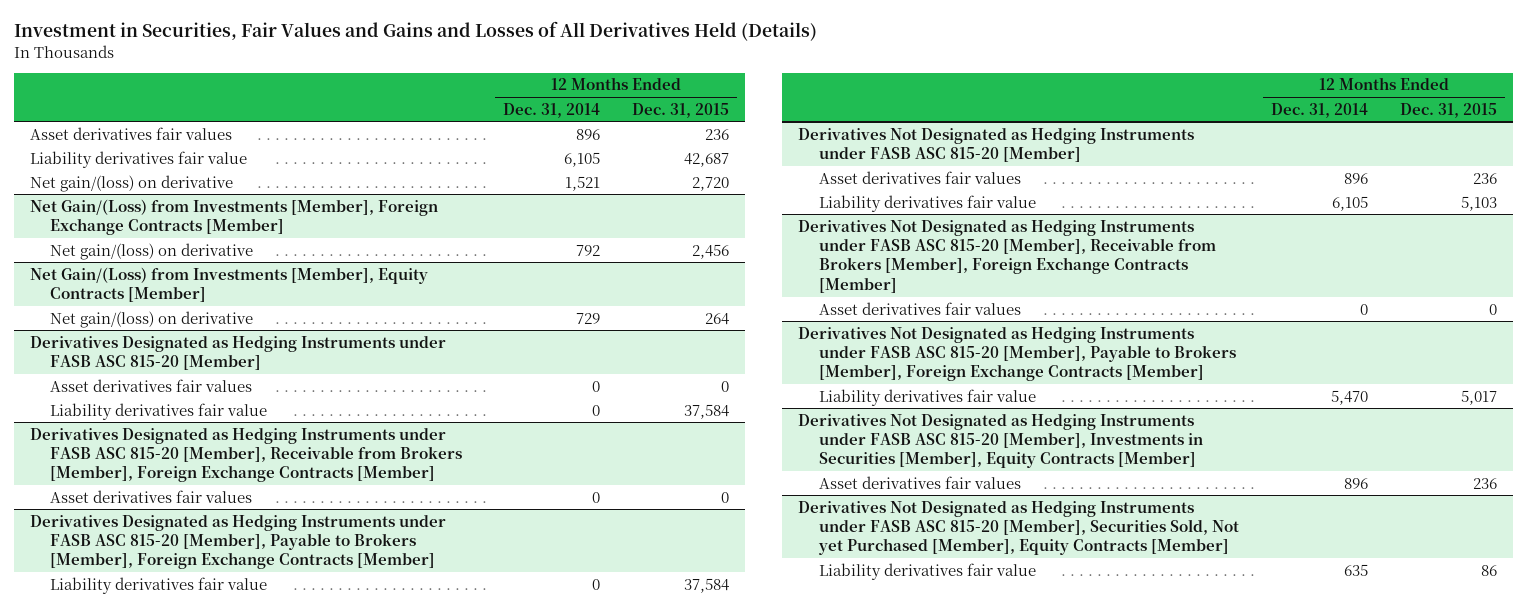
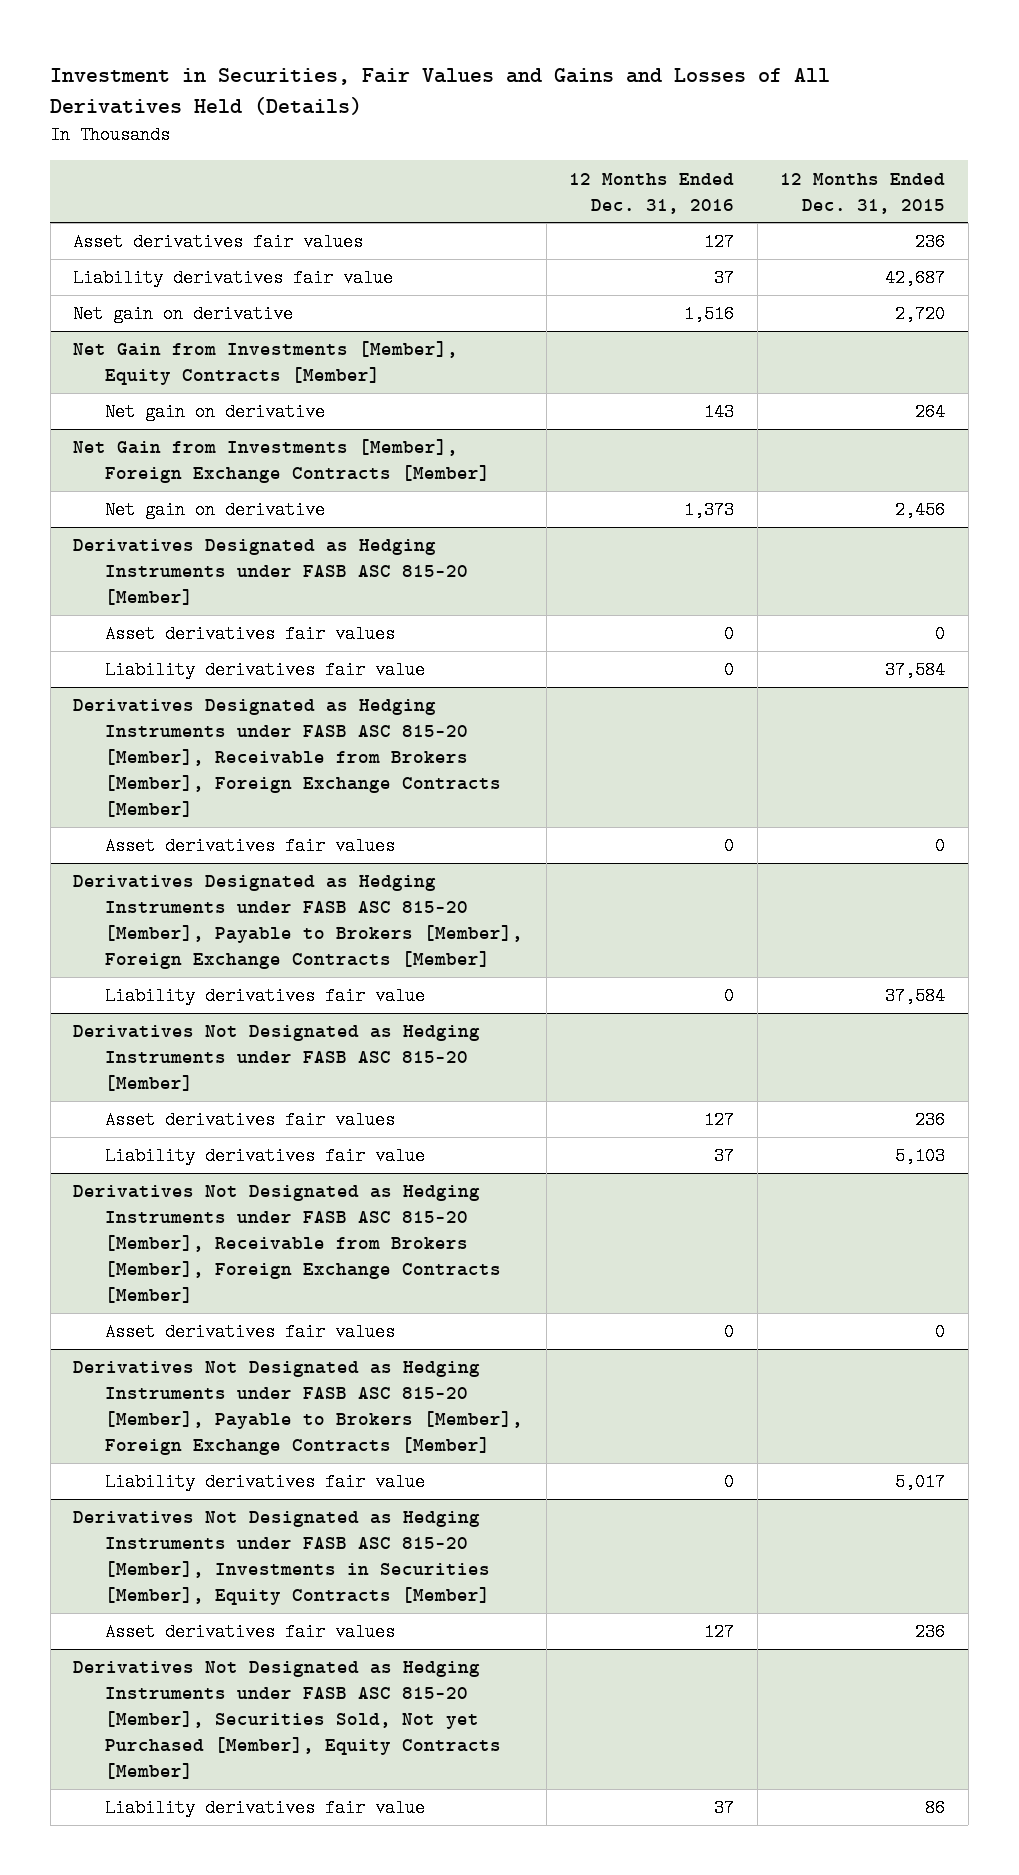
- | 12 Months Ended Dec. 31, 2014 | 12 Months Ended Dec. 31, 2015
+ | 12 Months Ended Dec. 31, 2016 | 12 Months Ended Dec. 31, 2015
- Net gain/(loss) on derivative | 1,521 | 2,720
- Net Gain/(Loss) from Investments [Member], Foreign Exchange Contracts [Member]
- Net gain/(loss) on derivative | 792 | 2,456
- Net Gain/(Loss) from Investments [Member], Equity Contracts [Member]
- Net gain/(loss) on derivative | 729 | 264
+ Net gain on derivative | 1,516 | 2,720
+ Net Gain from Investments [Member], Equity Contracts [Member]
+ Net gain on derivative | 143 | 264
+ Net Gain from Investments [Member], Foreign Exchange Contracts [Member]
+ Net gain on derivative | 1,373 | 2,456

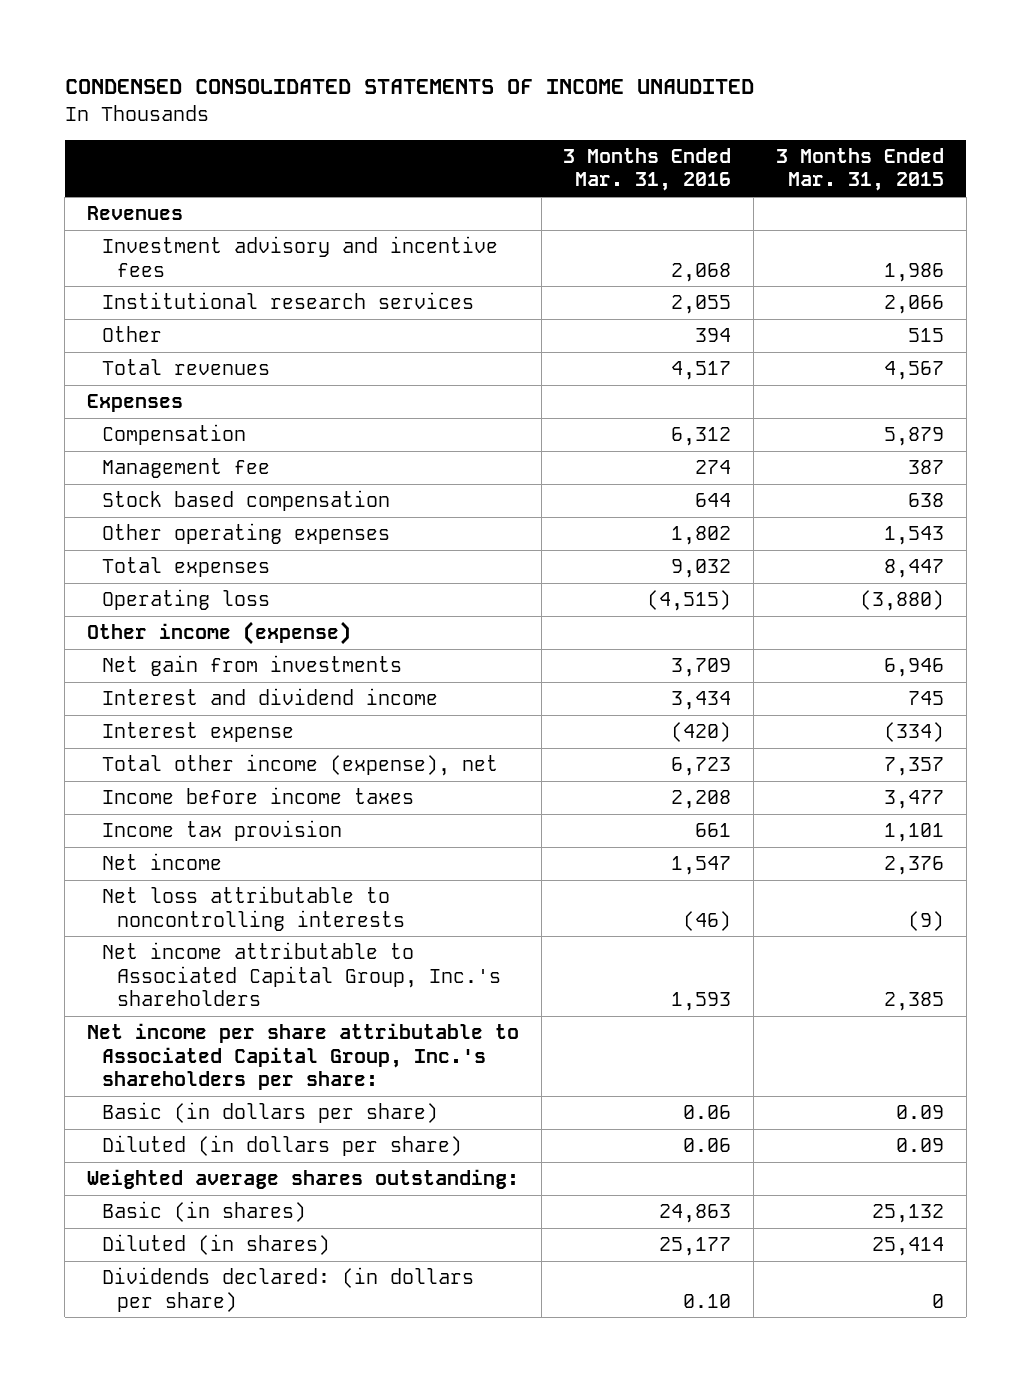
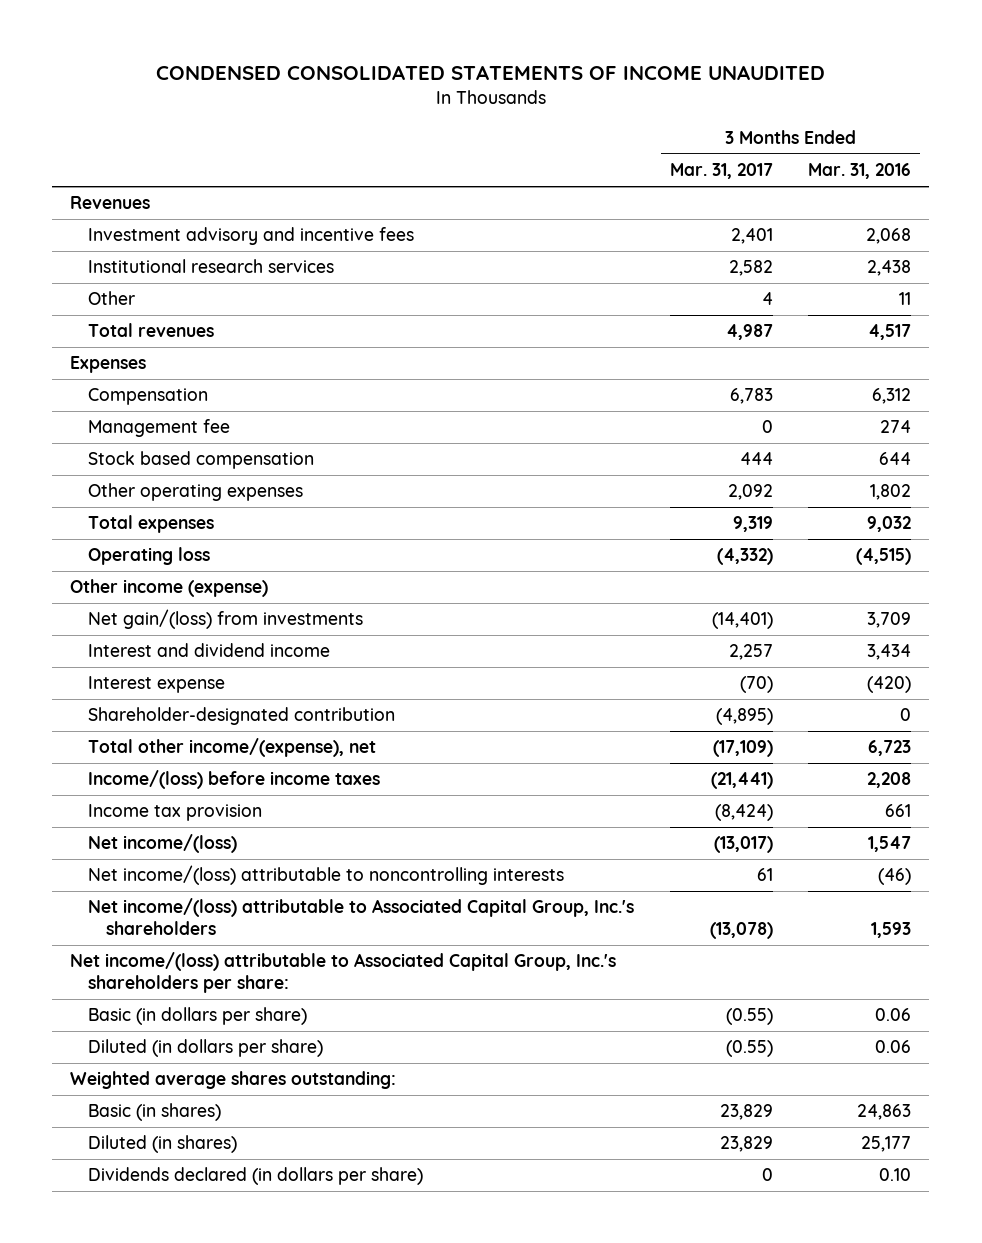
- | 3 Months Ended Mar. 31, 2016 | 3 Months Ended Mar. 31, 2015
+ | 3 Months Ended Mar. 31, 2017 | 3 Months Ended Mar. 31, 2016
- Institutional research services | 2,055 | 2,066
- Other | 394 | 515
+ Institutional research services | 2,582 | 2,438
+ Other | 4 | 11
- Net gain from investments | 3,709 | 6,946
+ Net gain/(loss) from investments | (14,401) | 3,709
- Total other income (expense), net | 6,723 | 7,357
- Income before income taxes | 2,208 | 3,477
+ Shareholder-designated contribution | (4,895) | 0
+ Total other income/(expense), net | (17,109) | 6,723
+ Income/(loss) before income taxes | (21,441) | 2,208
- Net income | 1,547 | 2,376
- Net loss attributable to noncontrolling interests | (46) | (9)
- Net income attributable to Associated Capital Group, Inc.'s shareholders | 1,593 | 2,385
- Net income per share attributable to Associated Capital Group, Inc.'s shareholders per share:
+ Net income/(loss) | (13,017) | 1,547
+ Net income/(loss) attributable to noncontrolling interests | 61 | (46)
+ Net income/(loss) attributable to Associated Capital Group, Inc.'s shareholders | (13,078) | 1,593
+ Net income/(loss) attributable to Associated Capital Group, Inc.'s shareholders per share:
- Dividends declared: (in dollars per share) | 0.10 | 0
+ Dividends declared (in dollars per share) | 0 | 0.10

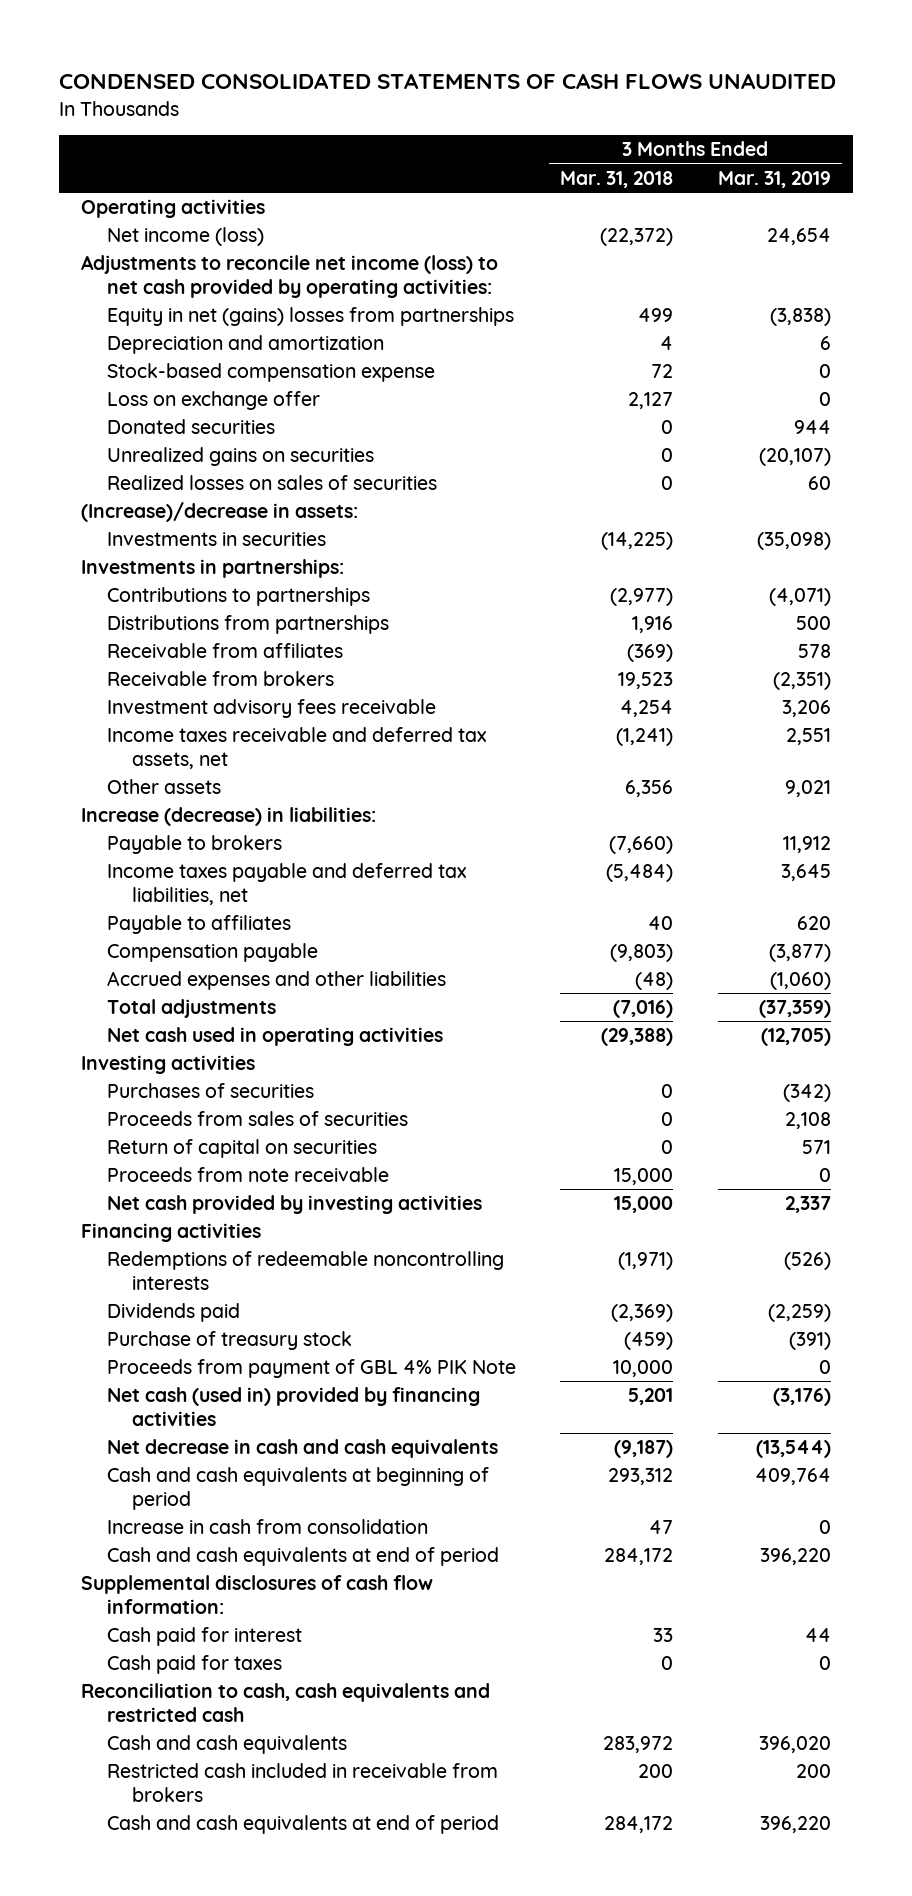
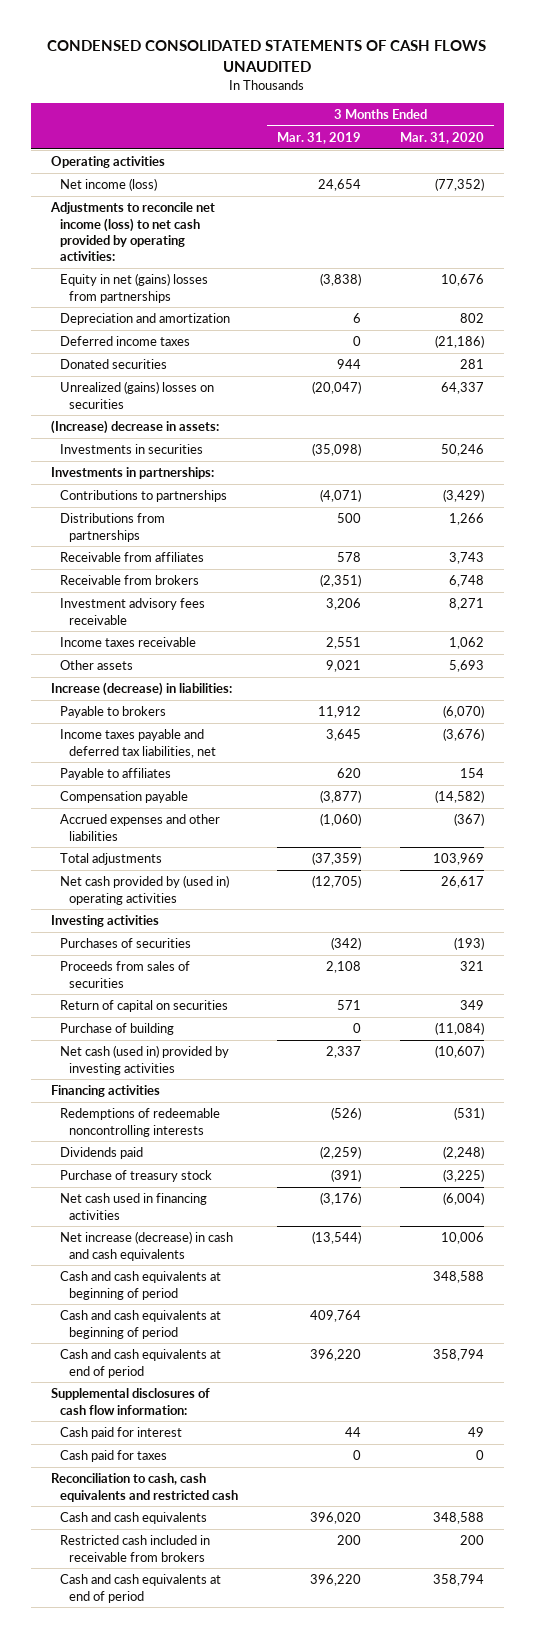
- | 3 Months Ended Mar. 31, 2018 | 3 Months Ended Mar. 31, 2019
+ | 3 Months Ended Mar. 31, 2019 | 3 Months Ended Mar. 31, 2020
- Stock-based compensation expense | 72 | 0
- Loss on exchange offer | 2,127 | 0
+ Deferred income taxes | 0 | (21,186)
- Unrealized gains on securities | 0 | (20,107)
- Realized losses on sales of securities | 0 | 60
- (Increase)/decrease in assets:
+ Unrealized (gains) losses on securities | (20,047) | 64,337
+ (Increase) decrease in assets:
- Income taxes receivable and deferred tax assets, net | (1,241) | 2,551
+ Income taxes receivable | 2,551 | 1,062
- Net cash used in operating activities | (29,388) | (12,705)
+ Net cash provided by (used in) operating activities | (12,705) | 26,617
- Proceeds from note receivable | 15,000 | 0
- Net cash provided by investing activities | 15,000 | 2,337
+ Purchase of building | 0 | (11,084)
+ Net cash (used in) provided by investing activities | 2,337 | (10,607)
- Proceeds from payment of GBL 4% PIK Note | 10,000 | 0
- Net cash (used in) provided by financing activities | 5,201 | (3,176)
- Net decrease in cash and cash equivalents | (9,187) | (13,544)
+ Net cash used in financing activities | (3,176) | (6,004)
+ Net increase (decrease) in cash and cash equivalents | (13,544) | 10,006
+ Cash and cash equivalents at beginning of period | | 348,588
- Increase in cash from consolidation | 47 | 0

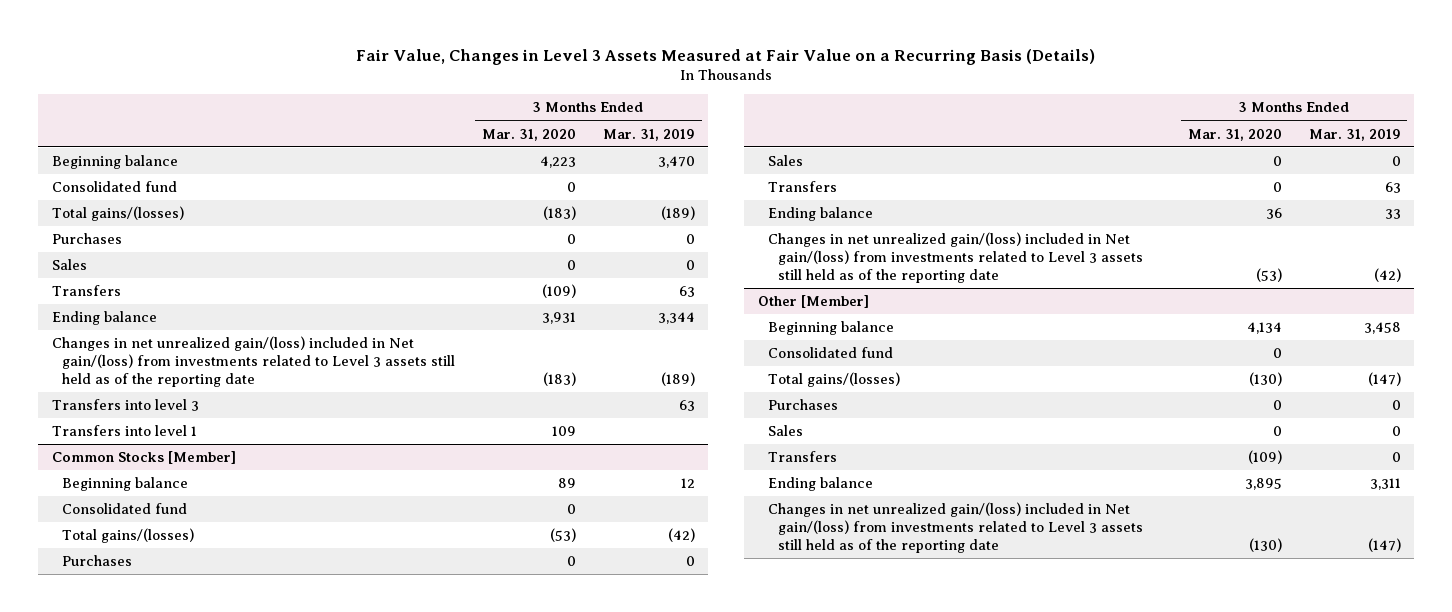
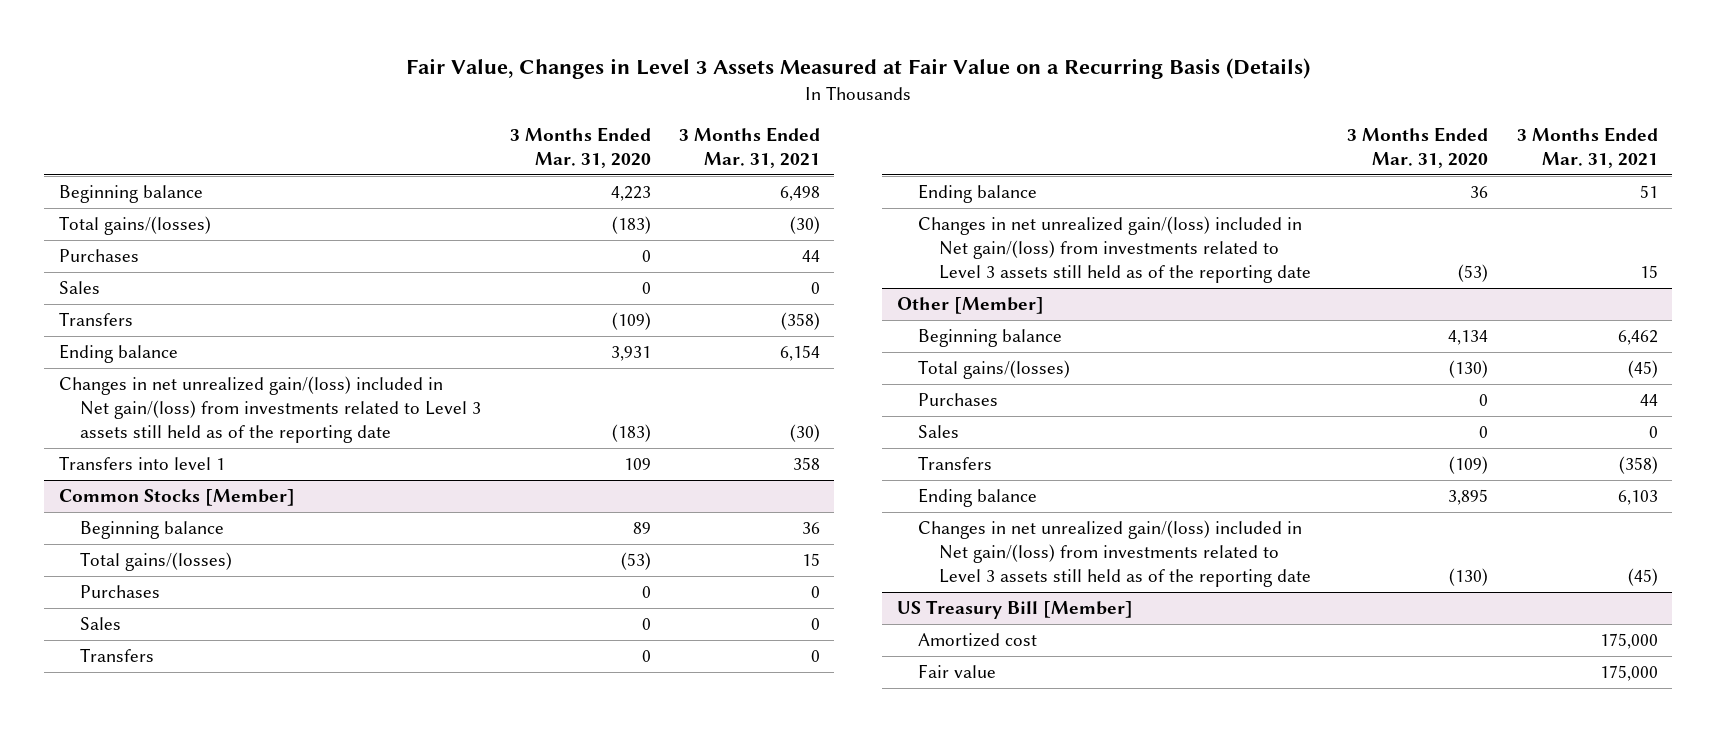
- | 3 Months Ended Mar. 31, 2020 | 3 Months Ended Mar. 31, 2019
+ | 3 Months Ended Mar. 31, 2020 | 3 Months Ended Mar. 31, 2021
- Consolidated fund | 0 |
- Transfers into level 3 | | 63
@ Common Stocks [Member]
- Consolidated fund | 0 |
@ Other [Member]
- Consolidated fund | 0 |
+ US Treasury Bill [Member]
+ Amortized cost | | 175,000
+ Fair value | | 175,000

